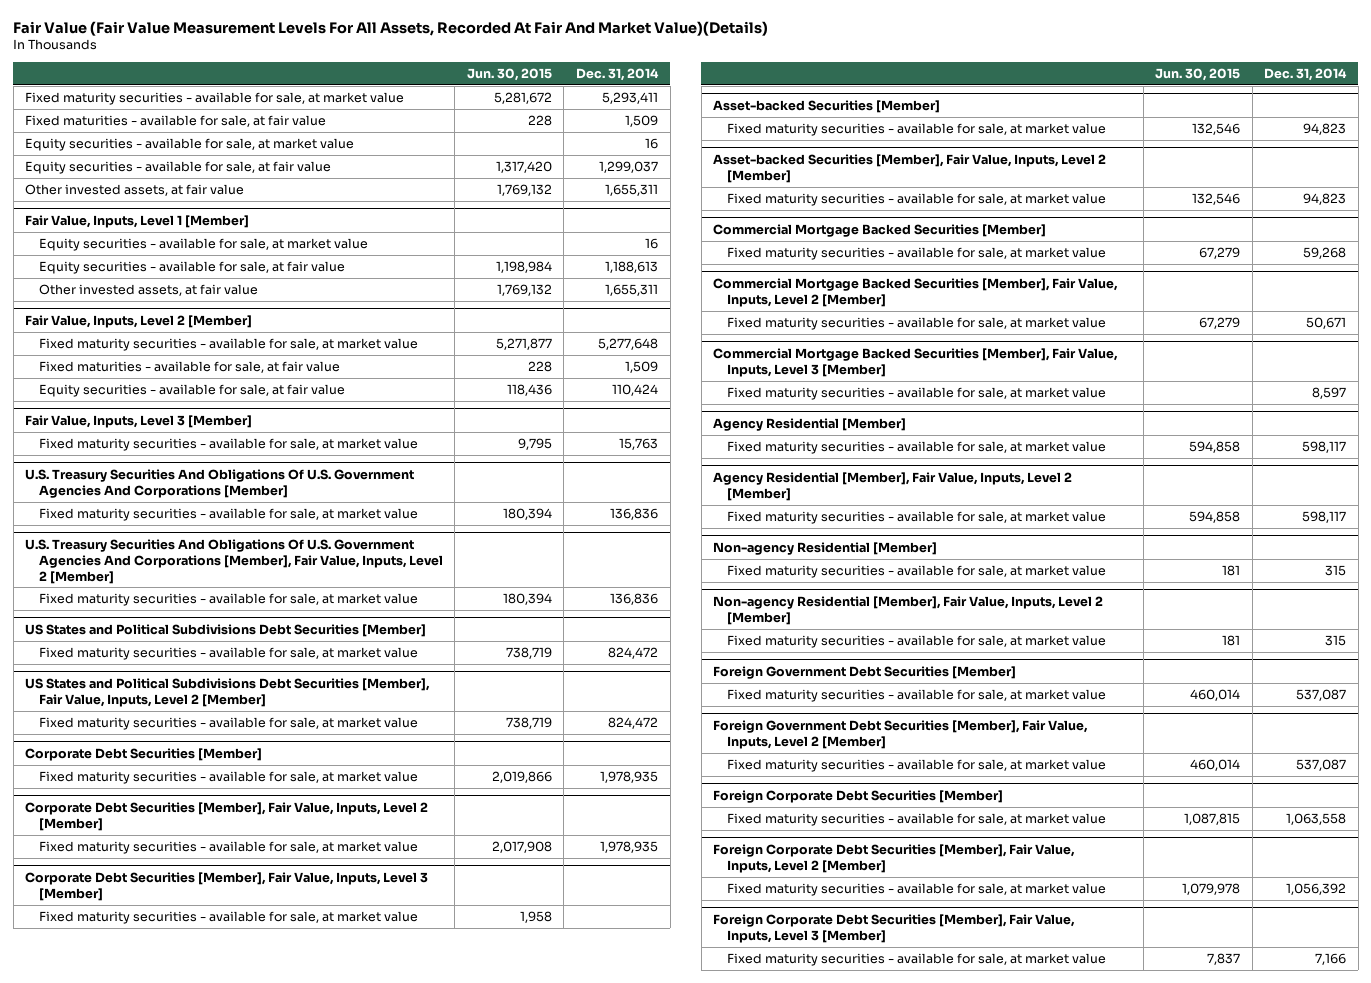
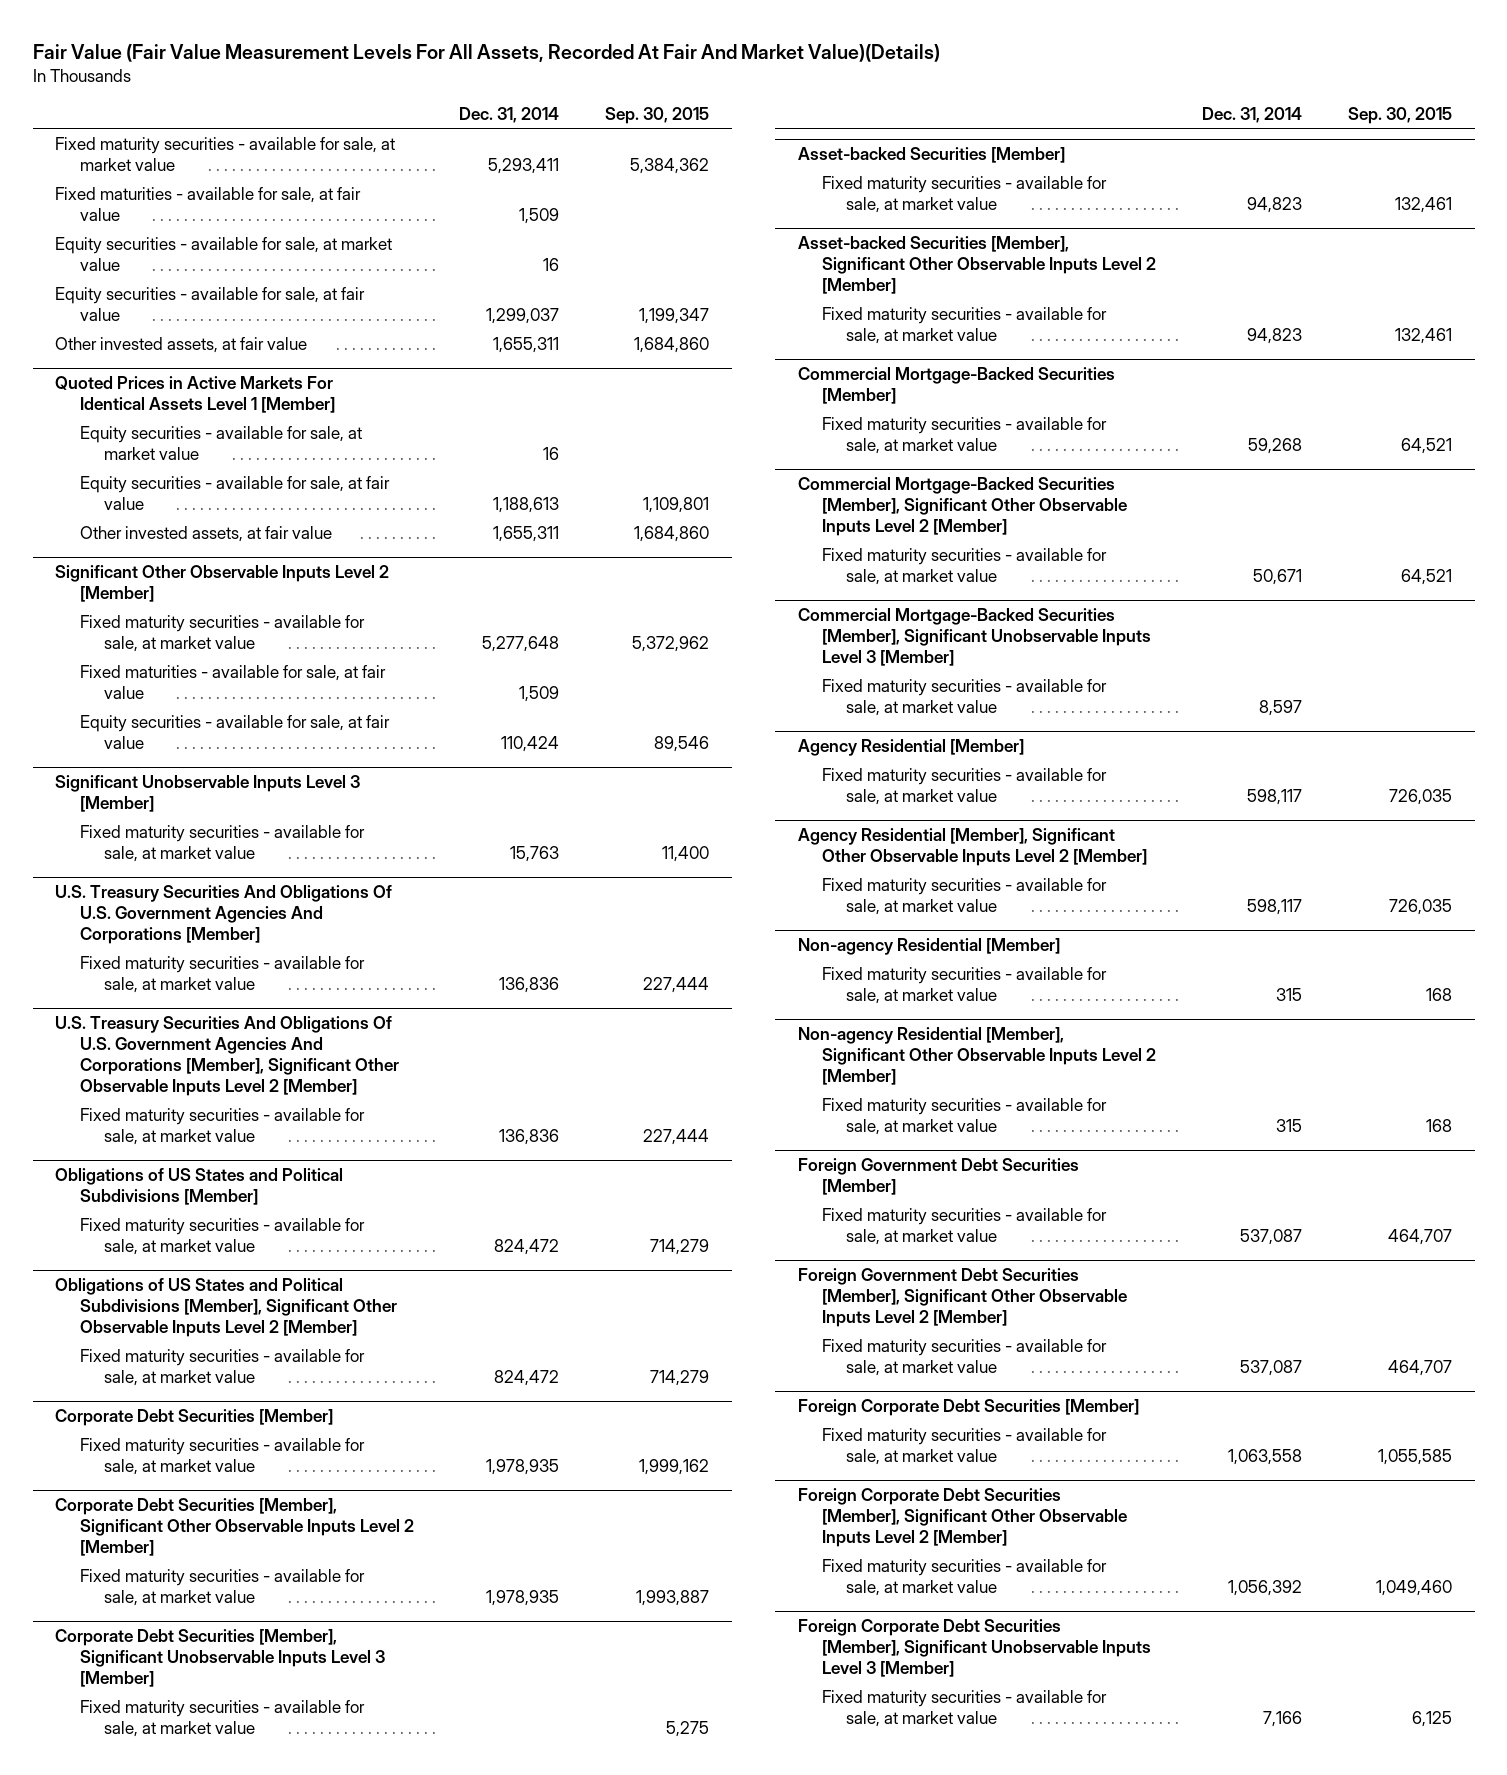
- | Jun. 30, 2015 | Dec. 31, 2014
+ | Dec. 31, 2014 | Sep. 30, 2015
- Fair Value, Inputs, Level 1 [Member]
+ Quoted Prices in Active Markets For Identical Assets Level 1 [Member]
- Fair Value, Inputs, Level 2 [Member]
+ Significant Other Observable Inputs Level 2 [Member]
- Fair Value, Inputs, Level 3 [Member]
+ Significant Unobservable Inputs Level 3 [Member]
- U.S. Treasury Securities And Obligations Of U.S. Government Agencies And Corporations [Member], Fair Value, Inputs, Level 2 [Member]
+ U.S. Treasury Securities And Obligations Of U.S. Government Agencies And Corporations [Member], Significant Other Observable Inputs Level 2 [Member]
- US States and Political Subdivisions Debt Securities [Member]
+ Obligations of US States and Political Subdivisions [Member]
- US States and Political Subdivisions Debt Securities [Member], Fair Value, Inputs, Level 2 [Member]
+ Obligations of US States and Political Subdivisions [Member], Significant Other Observable Inputs Level 2 [Member]
- Corporate Debt Securities [Member], Fair Value, Inputs, Level 2 [Member]
+ Corporate Debt Securities [Member], Significant Other Observable Inputs Level 2 [Member]
- Corporate Debt Securities [Member], Fair Value, Inputs, Level 3 [Member]
+ Corporate Debt Securities [Member], Significant Unobservable Inputs Level 3 [Member]
- Asset-backed Securities [Member], Fair Value, Inputs, Level 2 [Member]
+ Asset-backed Securities [Member], Significant Other Observable Inputs Level 2 [Member]
- Commercial Mortgage Backed Securities [Member]
+ Commercial Mortgage-Backed Securities [Member]
- Commercial Mortgage Backed Securities [Member], Fair Value, Inputs, Level 2 [Member]
+ Commercial Mortgage-Backed Securities [Member], Significant Other Observable Inputs Level 2 [Member]
- Commercial Mortgage Backed Securities [Member], Fair Value, Inputs, Level 3 [Member]
+ Commercial Mortgage-Backed Securities [Member], Significant Unobservable Inputs Level 3 [Member]
- Agency Residential [Member], Fair Value, Inputs, Level 2 [Member]
+ Agency Residential [Member], Significant Other Observable Inputs Level 2 [Member]
- Non-agency Residential [Member], Fair Value, Inputs, Level 2 [Member]
+ Non-agency Residential [Member], Significant Other Observable Inputs Level 2 [Member]
- Foreign Government Debt Securities [Member], Fair Value, Inputs, Level 2 [Member]
+ Foreign Government Debt Securities [Member], Significant Other Observable Inputs Level 2 [Member]
- Foreign Corporate Debt Securities [Member], Fair Value, Inputs, Level 2 [Member]
+ Foreign Corporate Debt Securities [Member], Significant Other Observable Inputs Level 2 [Member]
- Foreign Corporate Debt Securities [Member], Fair Value, Inputs, Level 3 [Member]
+ Foreign Corporate Debt Securities [Member], Significant Unobservable Inputs Level 3 [Member]

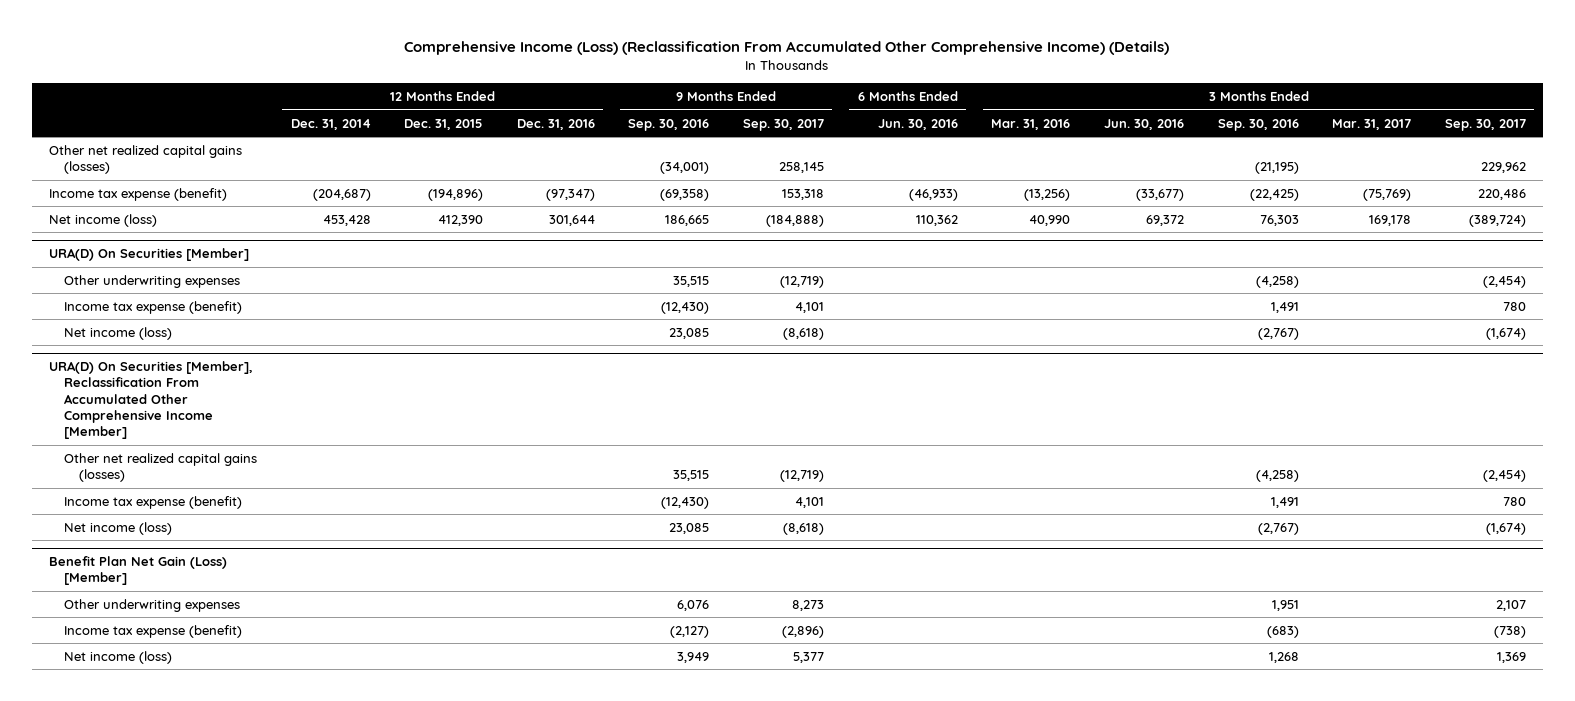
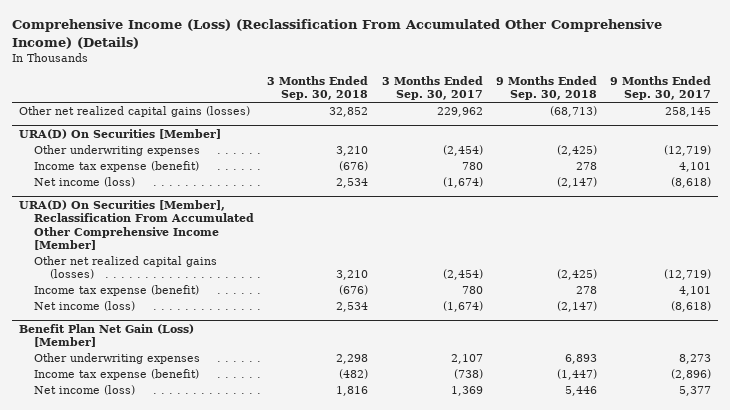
- | 12 Months Ended Dec. 31, 2014 | 12 Months Ended Dec. 31, 2015 | 12 Months Ended Dec. 31, 2016 | 9 Months Ended Sep. 30, 2016 | 9 Months Ended Sep. 30, 2017 | 6 Months Ended Jun. 30, 2016 | 3 Months Ended Mar. 31, 2016 | 3 Months Ended Jun. 30, 2016 | 3 Months Ended Sep. 30, 2016 | 3 Months Ended Mar. 31, 2017 | 3 Months Ended Sep. 30, 2017
+ | 3 Months Ended Sep. 30, 2018 | 3 Months Ended Sep. 30, 2017 | 9 Months Ended Sep. 30, 2018 | 9 Months Ended Sep. 30, 2017
- Income tax expense (benefit) | (204,687) | (194,896) | (97,347) | (69,358) | 153,318 | (46,933) | (13,256) | (33,677) | (22,425) | (75,769) | 220,486
- Net income (loss) | 453,428 | 412,390 | 301,644 | 186,665 | (184,888) | 110,362 | 40,990 | 69,372 | 76,303 | 169,178 | (389,724)

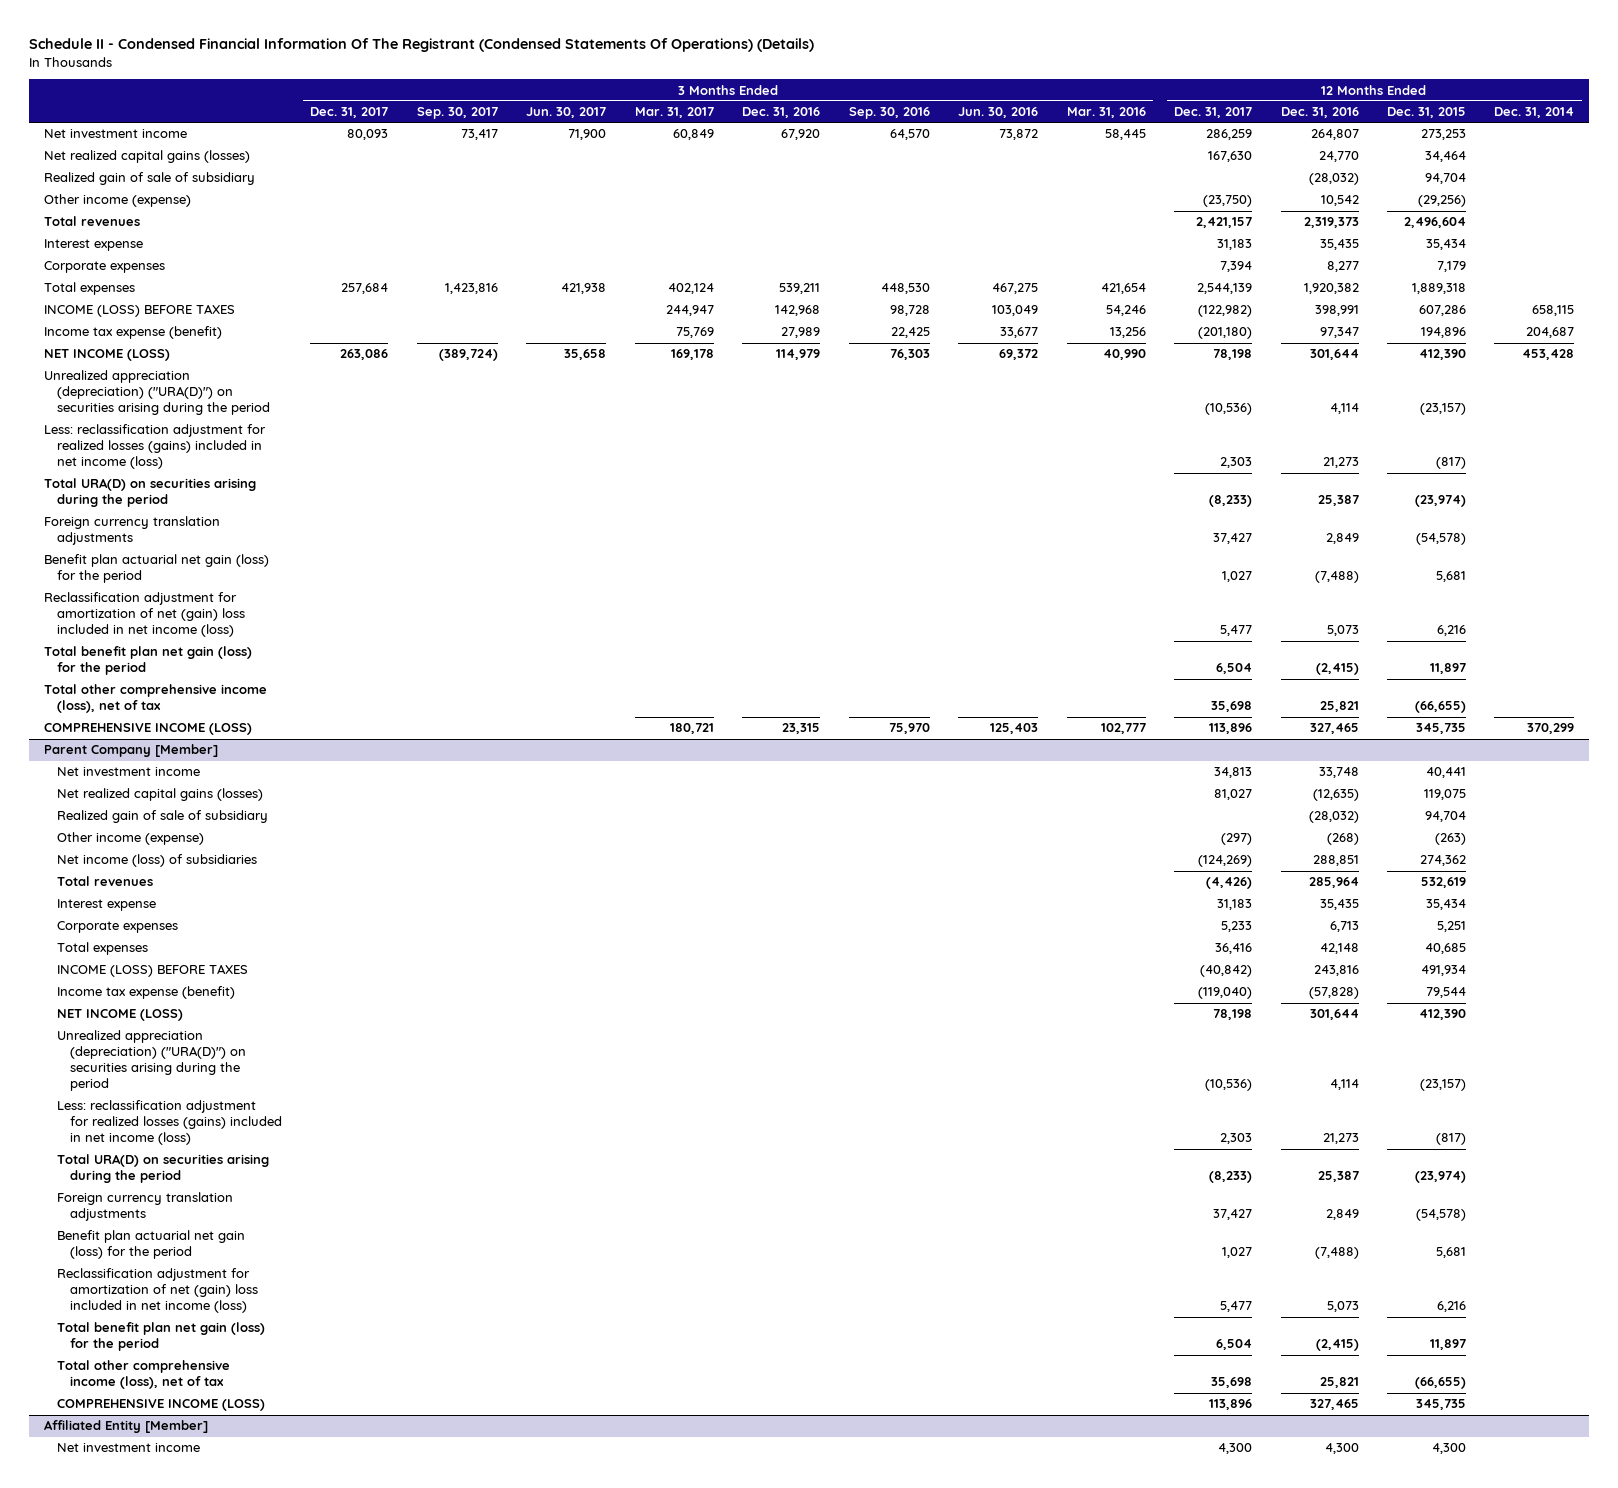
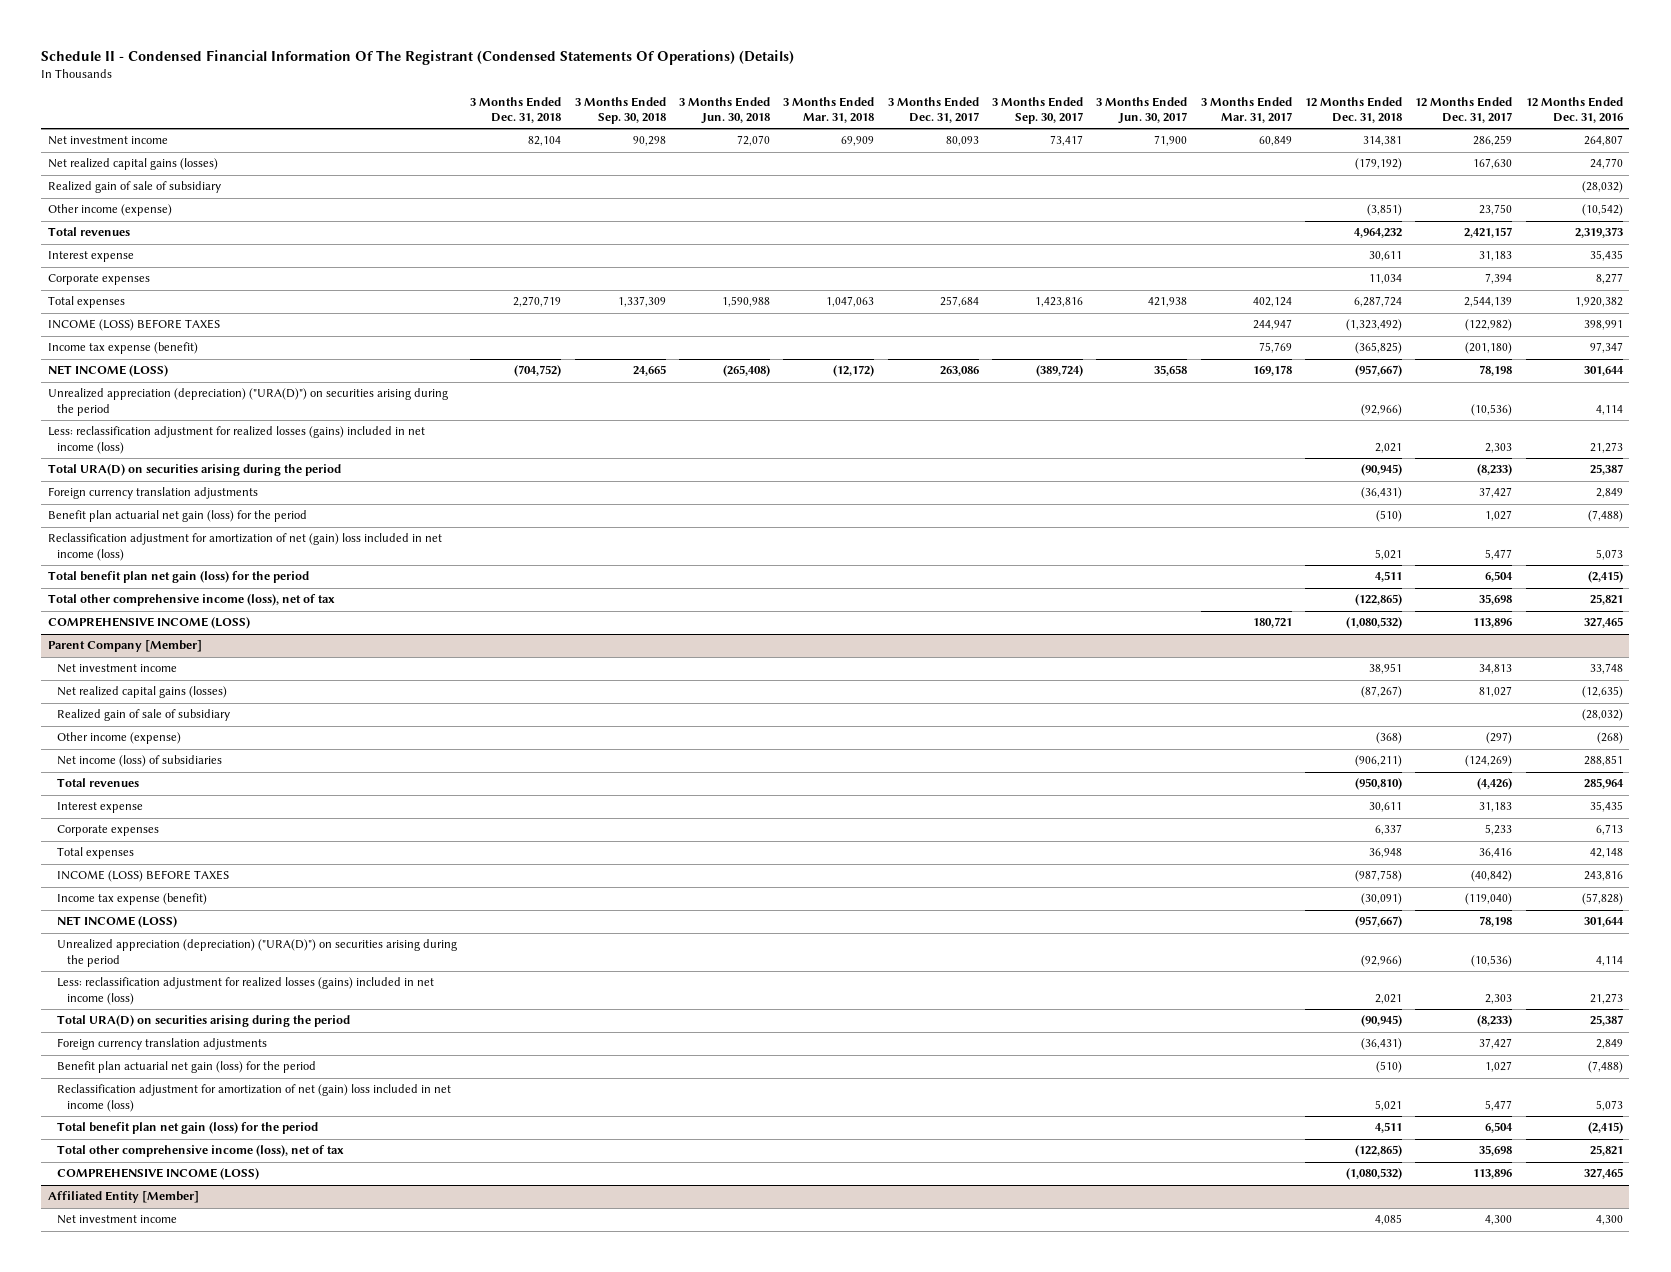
- | 3 Months Ended Dec. 31, 2017 | 3 Months Ended Sep. 30, 2017 | 3 Months Ended Jun. 30, 2017 | 3 Months Ended Mar. 31, 2017 | 3 Months Ended Dec. 31, 2016 | 3 Months Ended Sep. 30, 2016 | 3 Months Ended Jun. 30, 2016 | 3 Months Ended Mar. 31, 2016 | 12 Months Ended Dec. 31, 2017 | 12 Months Ended Dec. 31, 2016 | 12 Months Ended Dec. 31, 2015 | 12 Months Ended Dec. 31, 2014
+ | 3 Months Ended Dec. 31, 2018 | 3 Months Ended Sep. 30, 2018 | 3 Months Ended Jun. 30, 2018 | 3 Months Ended Mar. 31, 2018 | 3 Months Ended Dec. 31, 2017 | 3 Months Ended Sep. 30, 2017 | 3 Months Ended Jun. 30, 2017 | 3 Months Ended Mar. 31, 2017 | 12 Months Ended Dec. 31, 2018 | 12 Months Ended Dec. 31, 2017 | 12 Months Ended Dec. 31, 2016
- Other income (expense) | | | | | | | | | (23,750) | 10,542 | (29,256) |
+ Other income (expense) | | | | | | | | | (3,851) | 23,750 | (10,542)

